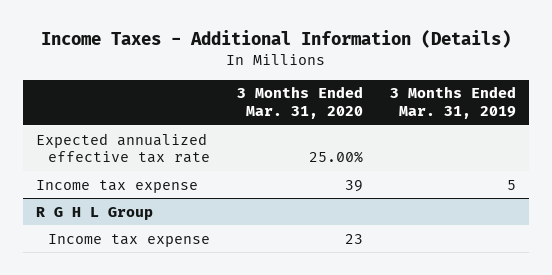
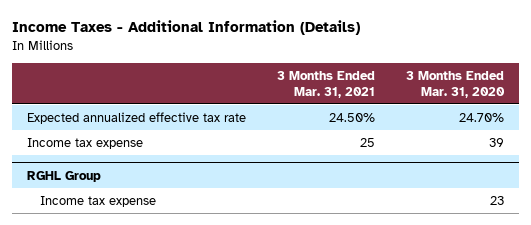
- | 3 Months Ended Mar. 31, 2020 | 3 Months Ended Mar. 31, 2019
+ | 3 Months Ended Mar. 31, 2021 | 3 Months Ended Mar. 31, 2020
- Expected annualized effective tax rate | 25.00% |
+ Expected annualized effective tax rate | 24.50% | 24.70%
- R G H L Group
+ RGHL Group

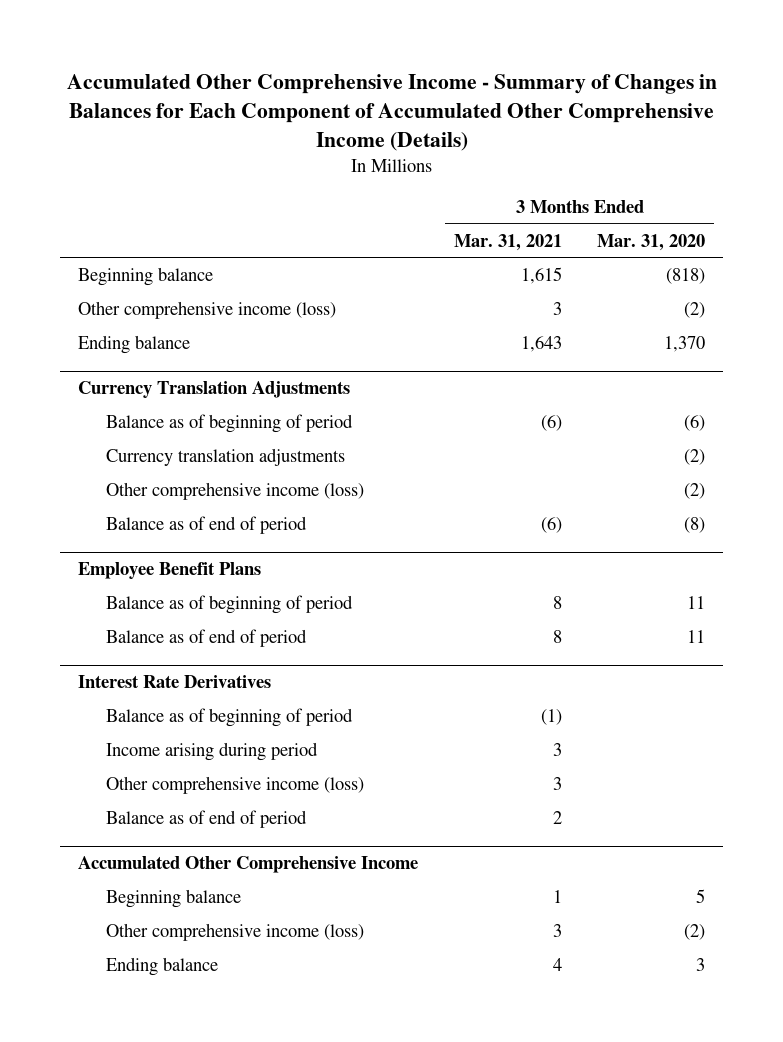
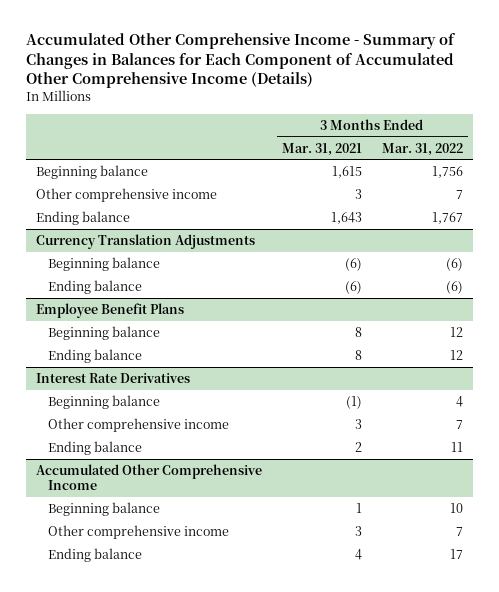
- | 3 Months Ended Mar. 31, 2021 | 3 Months Ended Mar. 31, 2020
+ | 3 Months Ended Mar. 31, 2021 | 3 Months Ended Mar. 31, 2022
- Other comprehensive income (loss) | 3 | (2)
+ Other comprehensive income | 3 | 7
@ Currency Translation Adjustments
- Balance as of beginning of period | (6) | (6)
- Currency translation adjustments | | (2)
- Other comprehensive income (loss) | | (2)
- Balance as of end of period | (6) | (8)
+ Beginning balance | (6) | (6)
+ Ending balance | (6) | (6)
@ Employee Benefit Plans
- Balance as of beginning of period | 8 | 11
- Balance as of end of period | 8 | 11
+ Beginning balance | 8 | 12
+ Ending balance | 8 | 12
@ Interest Rate Derivatives
- Balance as of beginning of period | (1) |
- Income arising during period | 3 |
- Other comprehensive income (loss) | 3 |
- Balance as of end of period | 2 |
+ Beginning balance | (1) | 4
+ Other comprehensive income | 3 | 7
+ Ending balance | 2 | 11
@ Accumulated Other Comprehensive Income
- Other comprehensive income (loss) | 3 | (2)
+ Other comprehensive income | 3 | 7

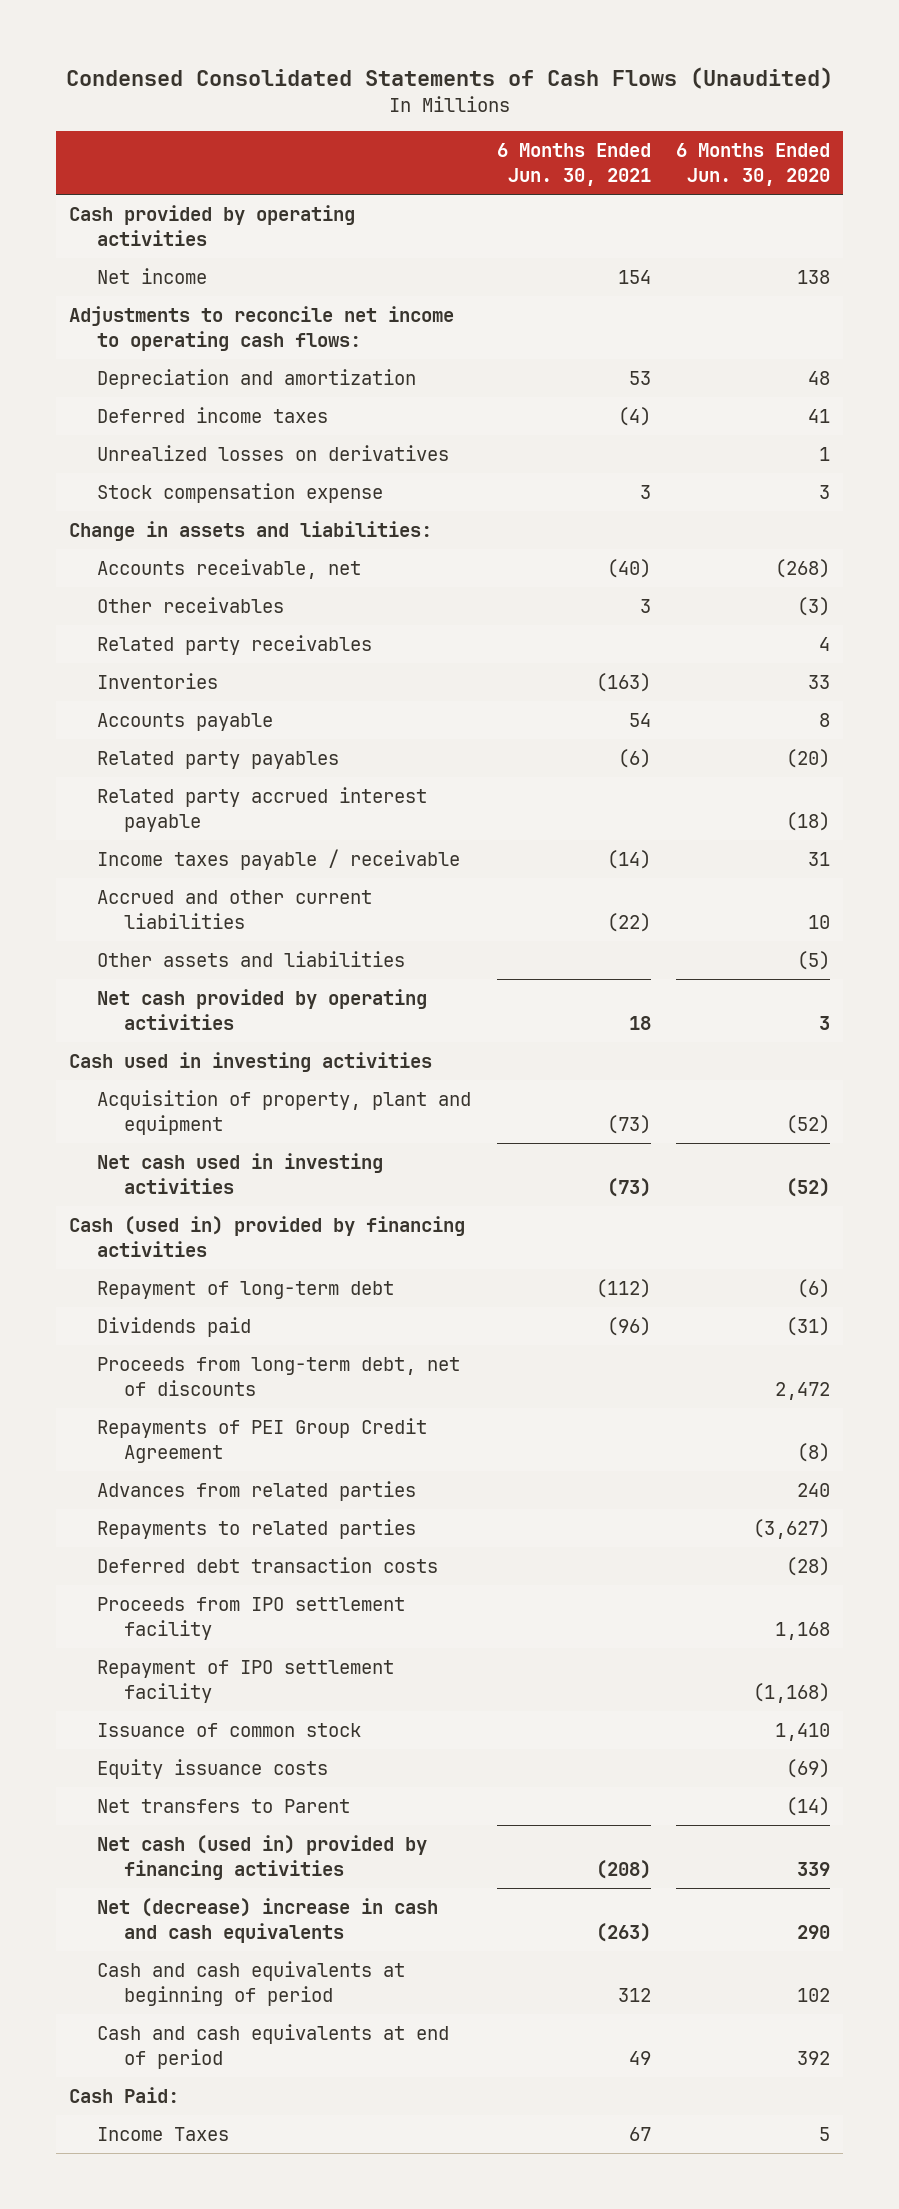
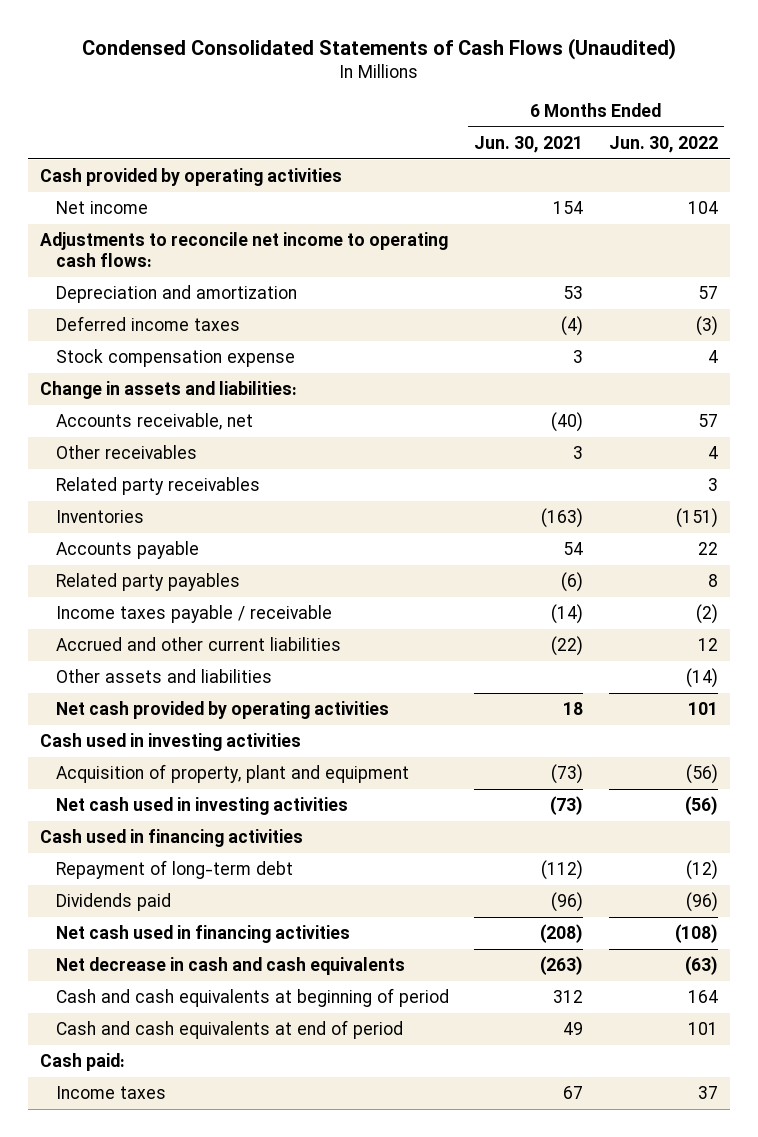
- | 6 Months Ended Jun. 30, 2021 | 6 Months Ended Jun. 30, 2020
+ | 6 Months Ended Jun. 30, 2021 | 6 Months Ended Jun. 30, 2022
- Unrealized losses on derivatives | | 1
- Related party accrued interest payable | | (18)
- Cash (used in) provided by financing activities
+ Cash used in financing activities
- Proceeds from long-term debt, net of discounts | | 2,472
- Repayments of PEI Group Credit Agreement | | (8)
- Advances from related parties | | 240
- Repayments to related parties | | (3,627)
- Deferred debt transaction costs | | (28)
- Proceeds from IPO settlement facility | | 1,168
- Repayment of IPO settlement facility | | (1,168)
- Issuance of common stock | | 1,410
- Equity issuance costs | | (69)
- Net transfers to Parent | | (14)
- Net cash (used in) provided by financing activities | (208) | 339
- Net (decrease) increase in cash and cash equivalents | (263) | 290
+ Net cash used in financing activities | (208) | (108)
+ Net decrease in cash and cash equivalents | (263) | (63)
- Cash Paid:
- Income Taxes | 67 | 5
+ Cash paid:
+ Income taxes | 67 | 37

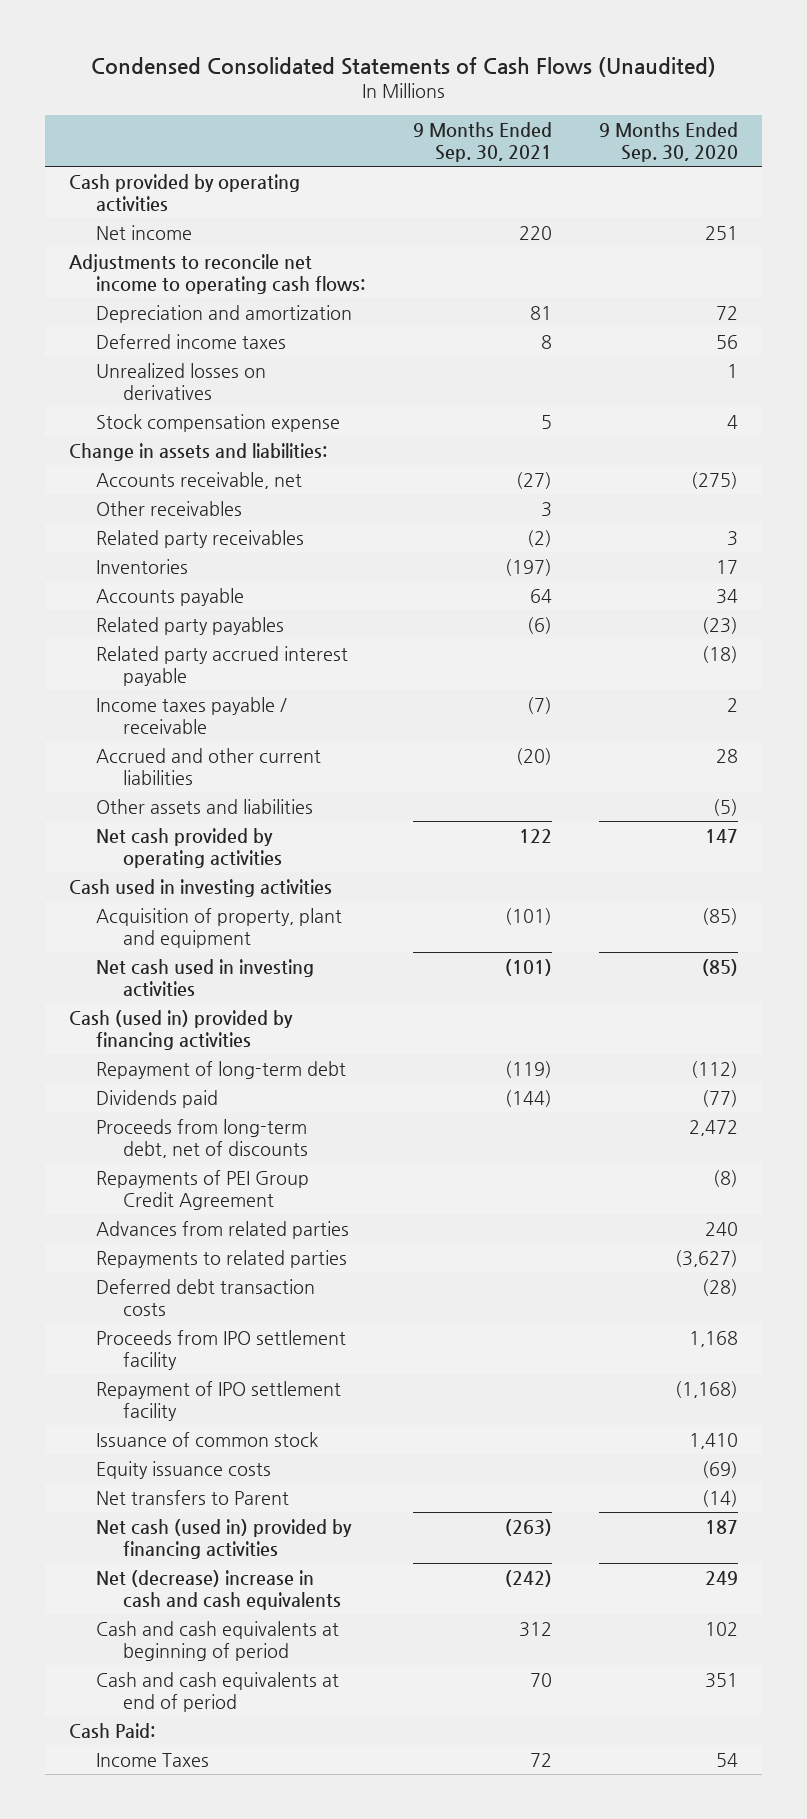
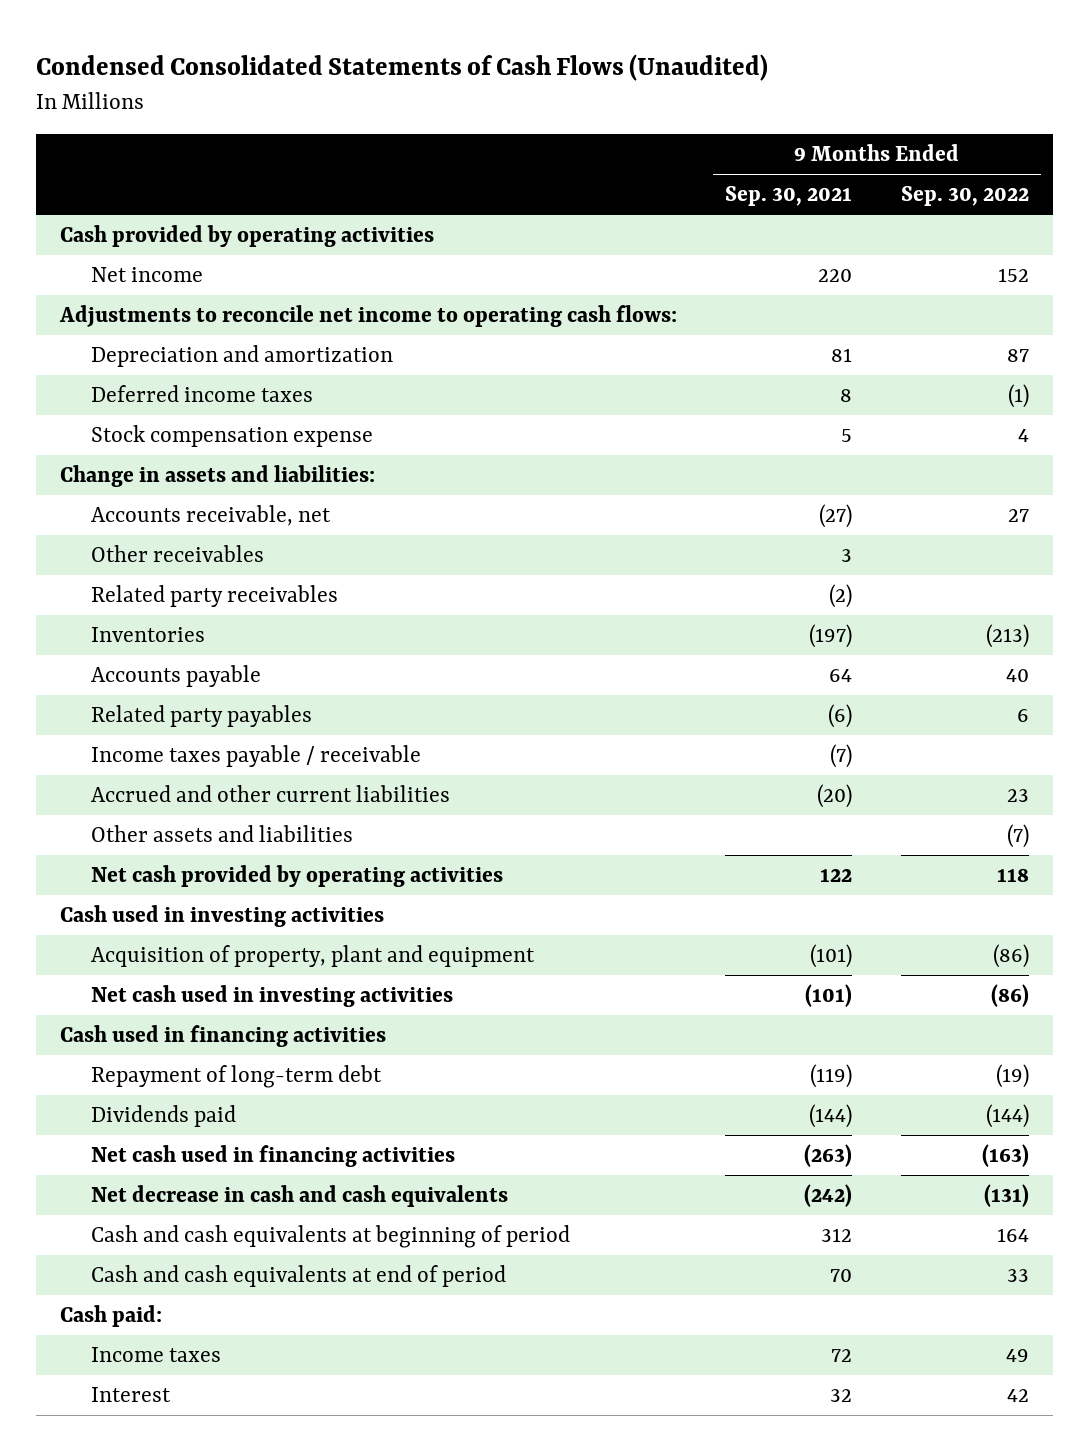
- | 9 Months Ended Sep. 30, 2021 | 9 Months Ended Sep. 30, 2020
+ | 9 Months Ended Sep. 30, 2021 | 9 Months Ended Sep. 30, 2022
- Unrealized losses on derivatives | | 1
- Related party accrued interest payable | | (18)
- Cash (used in) provided by financing activities
+ Cash used in financing activities
- Proceeds from long-term debt, net of discounts | | 2,472
- Repayments of PEI Group Credit Agreement | | (8)
- Advances from related parties | | 240
- Repayments to related parties | | (3,627)
- Deferred debt transaction costs | | (28)
- Proceeds from IPO settlement facility | | 1,168
- Repayment of IPO settlement facility | | (1,168)
- Issuance of common stock | | 1,410
- Equity issuance costs | | (69)
- Net transfers to Parent | | (14)
- Net cash (used in) provided by financing activities | (263) | 187
- Net (decrease) increase in cash and cash equivalents | (242) | 249
+ Net cash used in financing activities | (263) | (163)
+ Net decrease in cash and cash equivalents | (242) | (131)
- Cash Paid:
- Income Taxes | 72 | 54
+ Cash paid:
+ Income taxes | 72 | 49
+ Interest | 32 | 42

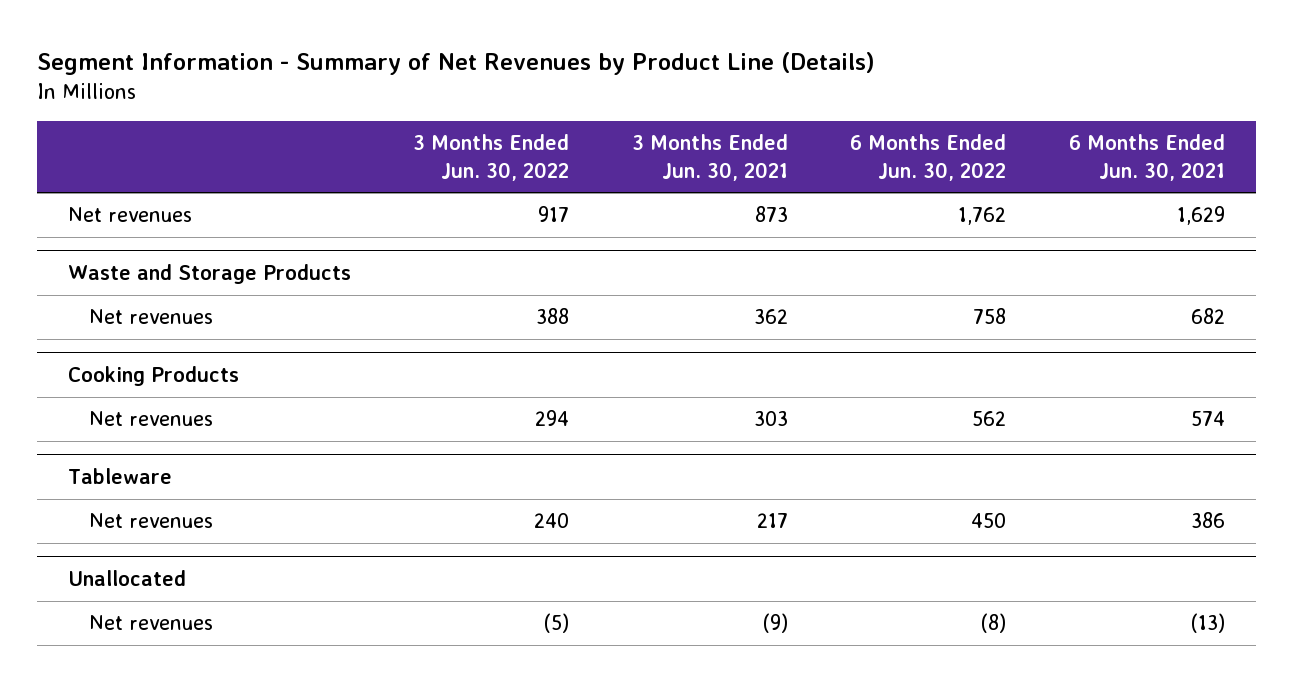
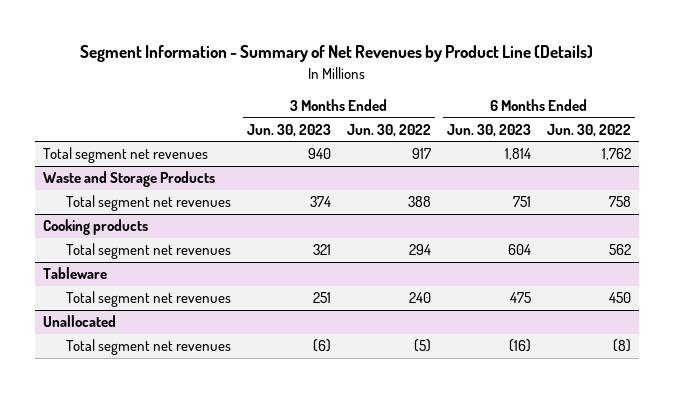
- | 3 Months Ended Jun. 30, 2022 | 3 Months Ended Jun. 30, 2021 | 6 Months Ended Jun. 30, 2022 | 6 Months Ended Jun. 30, 2021
+ | 3 Months Ended Jun. 30, 2023 | 3 Months Ended Jun. 30, 2022 | 6 Months Ended Jun. 30, 2023 | 6 Months Ended Jun. 30, 2022
- Net revenues | 917 | 873 | 1,762 | 1,629
+ Total segment net revenues | 940 | 917 | 1,814 | 1,762
@ Waste and Storage Products
- Net revenues | 388 | 362 | 758 | 682
- Cooking Products
- Net revenues | 294 | 303 | 562 | 574
@ Waste and Storage Products
+ Total segment net revenues | 374 | 388 | 751 | 758
+ Cooking products
+ Total segment net revenues | 321 | 294 | 604 | 562
@ Tableware
- Net revenues | 240 | 217 | 450 | 386
+ Total segment net revenues | 251 | 240 | 475 | 450
@ Unallocated
- Net revenues | (5) | (9) | (8) | (13)
+ Total segment net revenues | (6) | (5) | (16) | (8)

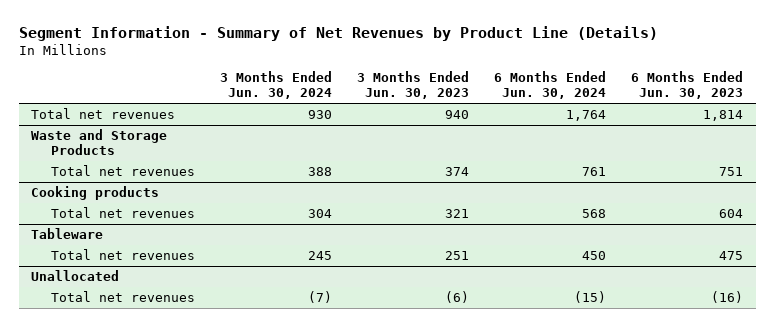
- | 3 Months Ended Jun. 30, 2023 | 3 Months Ended Jun. 30, 2022 | 6 Months Ended Jun. 30, 2023 | 6 Months Ended Jun. 30, 2022
+ | 3 Months Ended Jun. 30, 2024 | 3 Months Ended Jun. 30, 2023 | 6 Months Ended Jun. 30, 2024 | 6 Months Ended Jun. 30, 2023
- Total segment net revenues | 940 | 917 | 1,814 | 1,762
+ Total net revenues | 930 | 940 | 1,764 | 1,814
@ Waste and Storage Products
- Total segment net revenues | 374 | 388 | 751 | 758
+ Total net revenues | 388 | 374 | 761 | 751
@ Cooking products
- Total segment net revenues | 321 | 294 | 604 | 562
+ Total net revenues | 304 | 321 | 568 | 604
@ Tableware
- Total segment net revenues | 251 | 240 | 475 | 450
+ Total net revenues | 245 | 251 | 450 | 475
@ Unallocated
- Total segment net revenues | (6) | (5) | (16) | (8)
+ Total net revenues | (7) | (6) | (15) | (16)

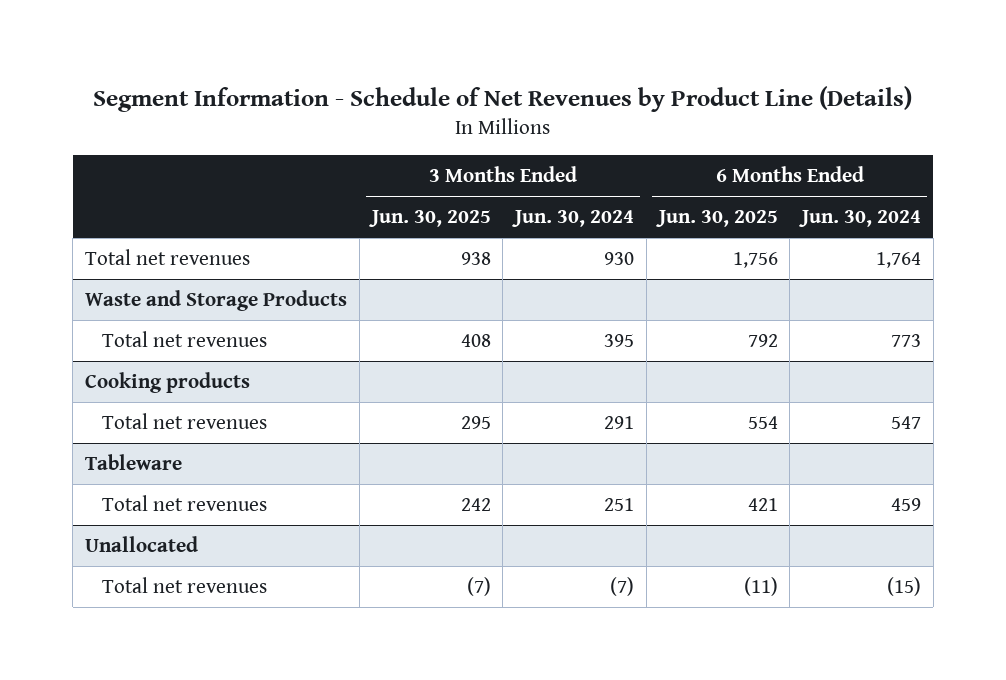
- Segment Information - Summary of Net Revenues by Product Line (Details)
+ Segment Information - Schedule of Net Revenues by Product Line (Details)
- | 3 Months Ended Jun. 30, 2024 | 3 Months Ended Jun. 30, 2023 | 6 Months Ended Jun. 30, 2024 | 6 Months Ended Jun. 30, 2023
+ | 3 Months Ended Jun. 30, 2025 | 3 Months Ended Jun. 30, 2024 | 6 Months Ended Jun. 30, 2025 | 6 Months Ended Jun. 30, 2024
@ Waste and Storage Products
- Total net revenues | 388 | 374 | 761 | 751
+ Total net revenues | 408 | 395 | 792 | 773
@ Cooking products
- Total net revenues | 304 | 321 | 568 | 604
+ Total net revenues | 295 | 291 | 554 | 547
@ Tableware
- Total net revenues | 245 | 251 | 450 | 475
+ Total net revenues | 242 | 251 | 421 | 459

